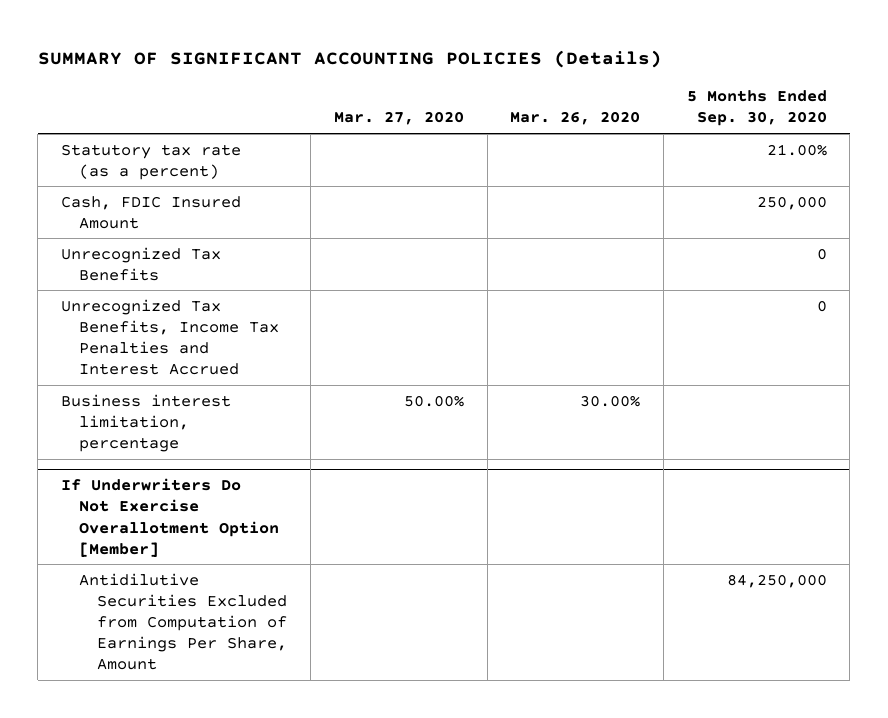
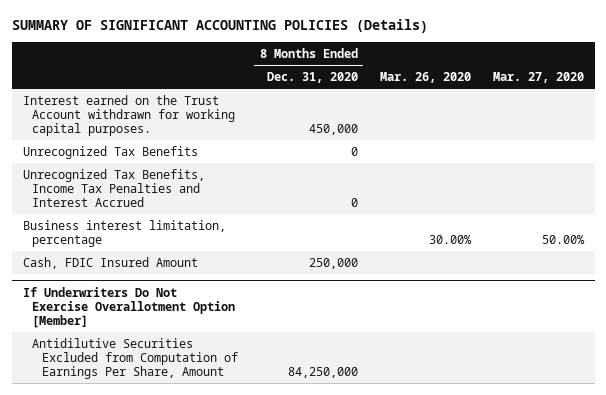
- | Mar. 27, 2020 | Mar. 26, 2020 | 5 Months Ended Sep. 30, 2020
+ | 8 Months Ended Dec. 31, 2020 | Mar. 26, 2020 | Mar. 27, 2020
- Statutory tax rate (as a percent) | | | 21.00%
+ Interest earned on the Trust Account withdrawn for working capital purposes. | 450,000 | |
moved down: Cash, FDIC Insured Amount | 250,000 | |

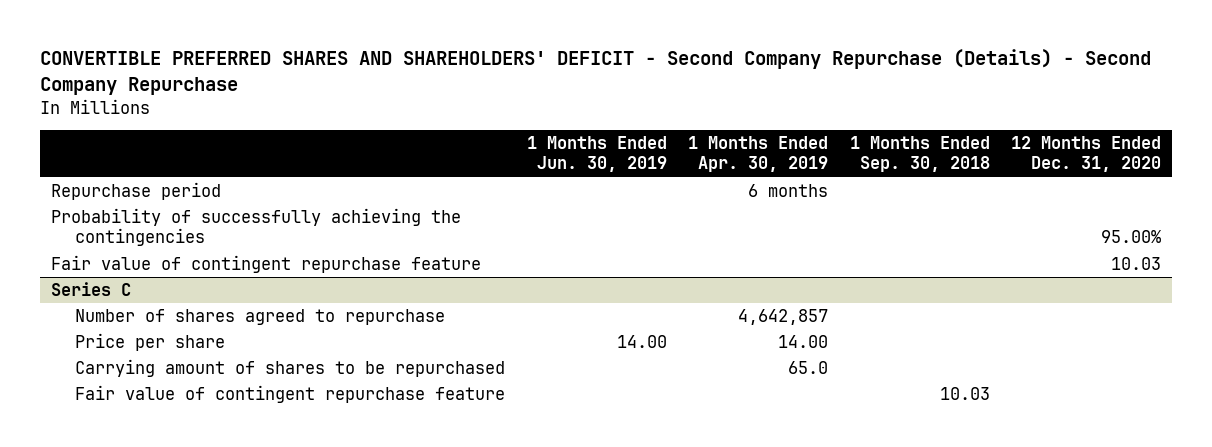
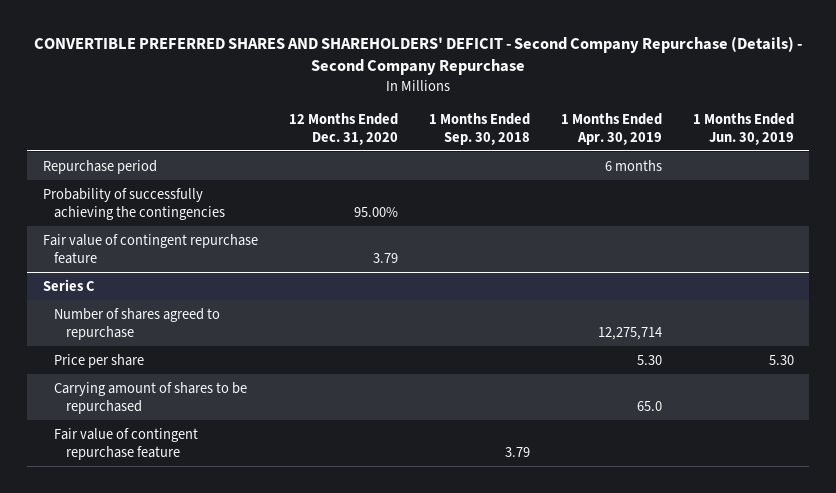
- | 1 Months Ended Jun. 30, 2019 | 1 Months Ended Apr. 30, 2019 | 1 Months Ended Sep. 30, 2018 | 12 Months Ended Dec. 31, 2020
+ | 12 Months Ended Dec. 31, 2020 | 1 Months Ended Sep. 30, 2018 | 1 Months Ended Apr. 30, 2019 | 1 Months Ended Jun. 30, 2019
- Fair value of contingent repurchase feature | | | | 10.03
+ Fair value of contingent repurchase feature | 3.79 | | |
@ Series C
- Number of shares agreed to repurchase | | 4,642,857 | |
- Price per share | 14.00 | 14.00 | |
+ Number of shares agreed to repurchase | | | 12,275,714 |
+ Price per share | | | 5.30 | 5.30
- Fair value of contingent repurchase feature | | | 10.03 |
+ Fair value of contingent repurchase feature | | 3.79 | |

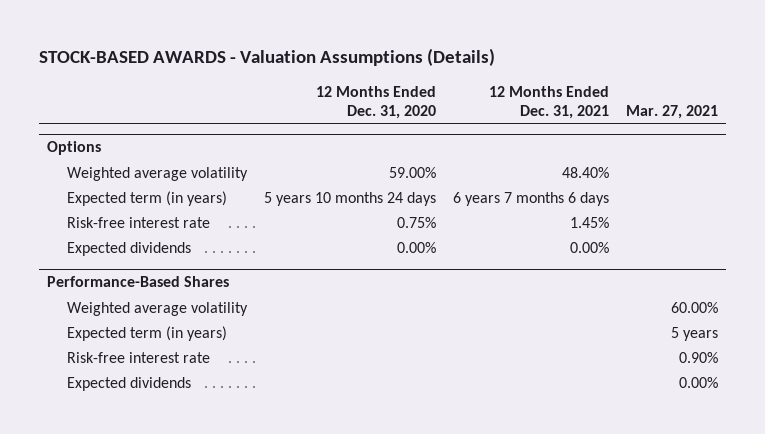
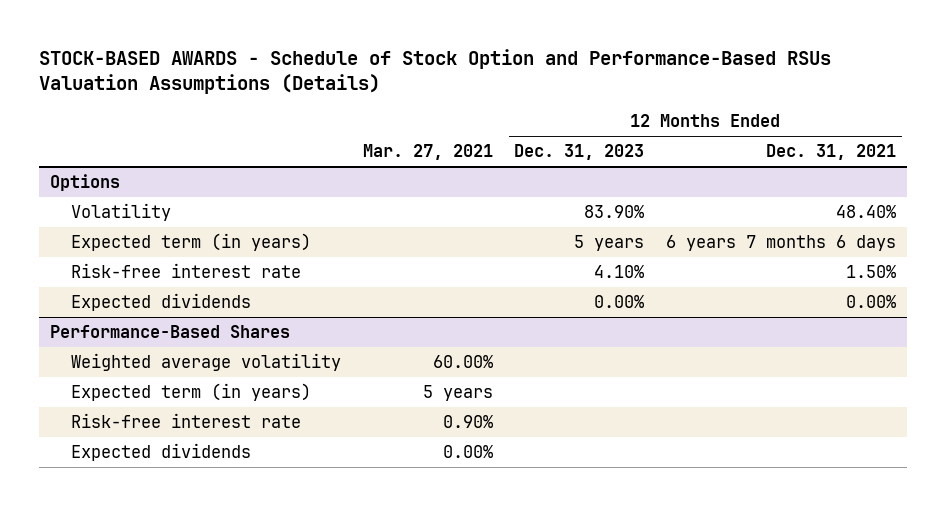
- STOCK-BASED AWARDS - Valuation Assumptions (Details)
+ STOCK-BASED AWARDS - Schedule of Stock Option and Performance-Based RSUs Valuation Assumptions (Details)
- | 12 Months Ended Dec. 31, 2020 | 12 Months Ended Dec. 31, 2021 | Mar. 27, 2021
+ | Mar. 27, 2021 | 12 Months Ended Dec. 31, 2023 | 12 Months Ended Dec. 31, 2021
@ Options
- Weighted average volatility | 59.00% | 48.40% |
+ Volatility | | 83.90% | 48.40%
- Risk-free interest rate | 0.75% | 1.45% |
+ Risk-free interest rate | | 4.10% | 1.50%

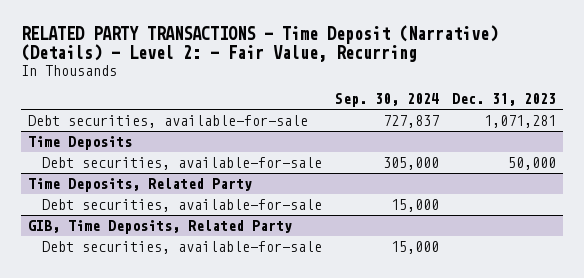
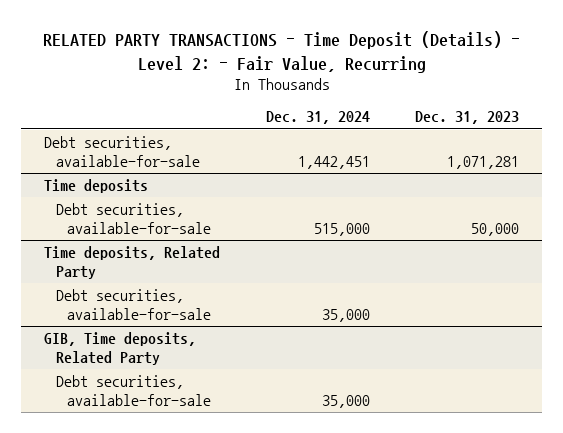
- RELATED PARTY TRANSACTIONS - Time Deposit (Narrative) (Details) - Level 2: - Fair Value, Recurring
+ RELATED PARTY TRANSACTIONS - Time Deposit (Details) - Level 2: - Fair Value, Recurring
- | Sep. 30, 2024 | Dec. 31, 2023
+ | Dec. 31, 2024 | Dec. 31, 2023
- Time Deposits
+ Time deposits
- Time Deposits, Related Party
+ Time deposits, Related Party
- GIB, Time Deposits, Related Party
+ GIB, Time deposits, Related Party

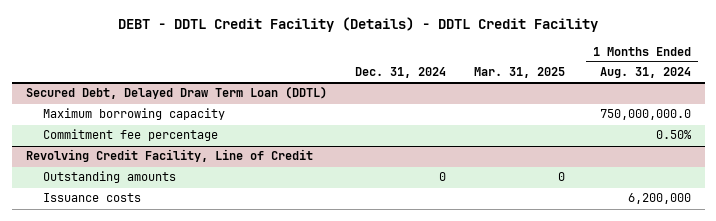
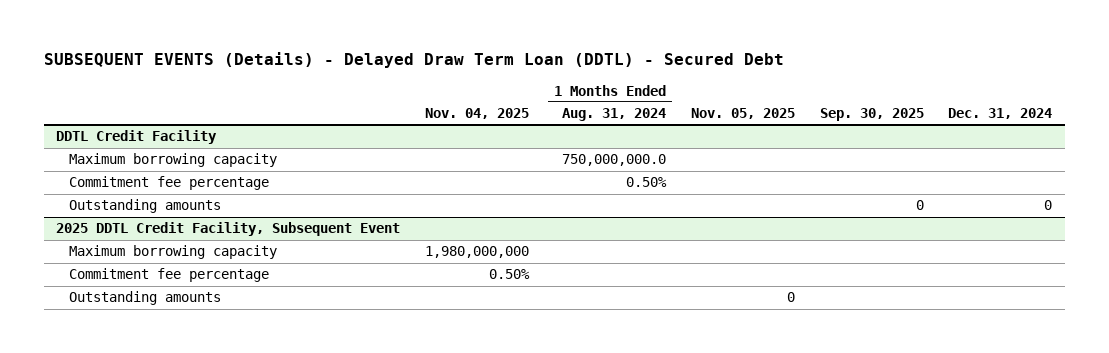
- DEBT - DDTL Credit Facility (Details) - DDTL Credit Facility
+ SUBSEQUENT EVENTS (Details) - Delayed Draw Term Loan (DDTL) - Secured Debt
- | Dec. 31, 2024 | Mar. 31, 2025 | 1 Months Ended Aug. 31, 2024
+ | Nov. 04, 2025 | 1 Months Ended Aug. 31, 2024 | Nov. 05, 2025 | Sep. 30, 2025 | Dec. 31, 2024
- Secured Debt, Delayed Draw Term Loan (DDTL)
+ DDTL Credit Facility
- Revolving Credit Facility, Line of Credit
- Outstanding amounts | 0 | 0 |
- Issuance costs | | | 6,200,000
+ Outstanding amounts | | | | 0 | 0
+ 2025 DDTL Credit Facility, Subsequent Event
+ Maximum borrowing capacity | 1,980,000,000 | | | |
+ Commitment fee percentage | 0.50% | | | |
+ Outstanding amounts | | | 0 | |

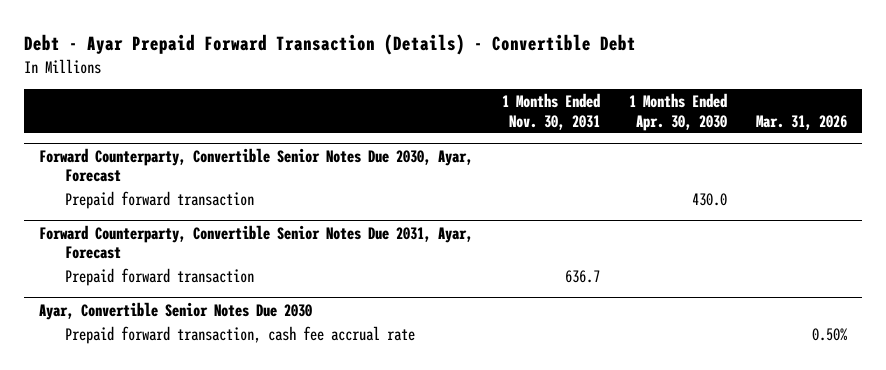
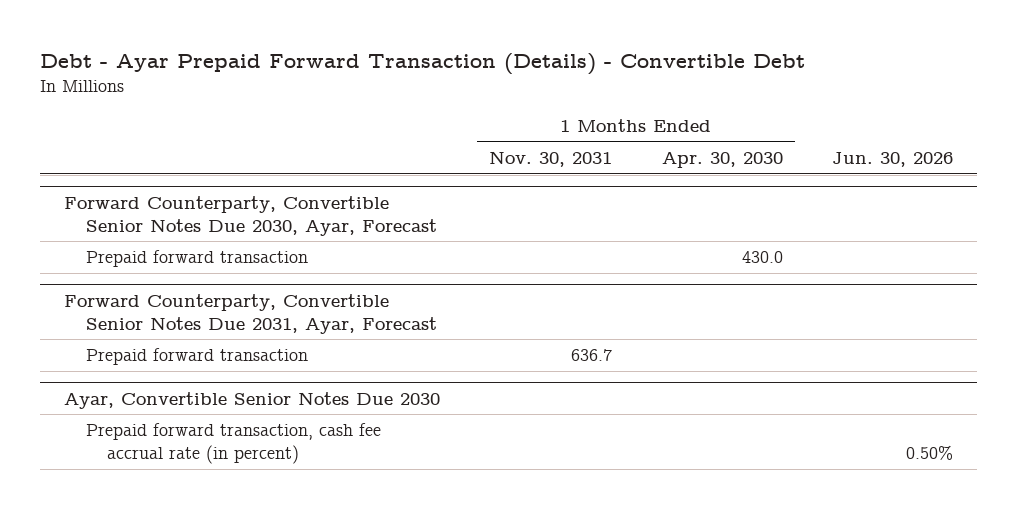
- | 1 Months Ended Nov. 30, 2031 | 1 Months Ended Apr. 30, 2030 | Mar. 31, 2026
+ | 1 Months Ended Nov. 30, 2031 | 1 Months Ended Apr. 30, 2030 | Jun. 30, 2026
@ Ayar, Convertible Senior Notes Due 2030
- Prepaid forward transaction, cash fee accrual rate | | | 0.50%
+ Prepaid forward transaction, cash fee accrual rate (in percent) | | | 0.50%

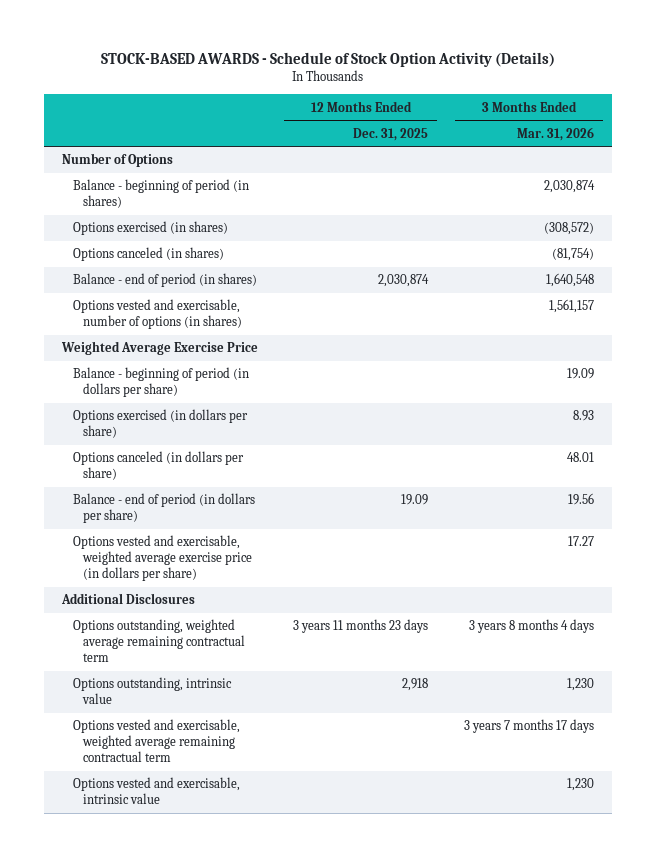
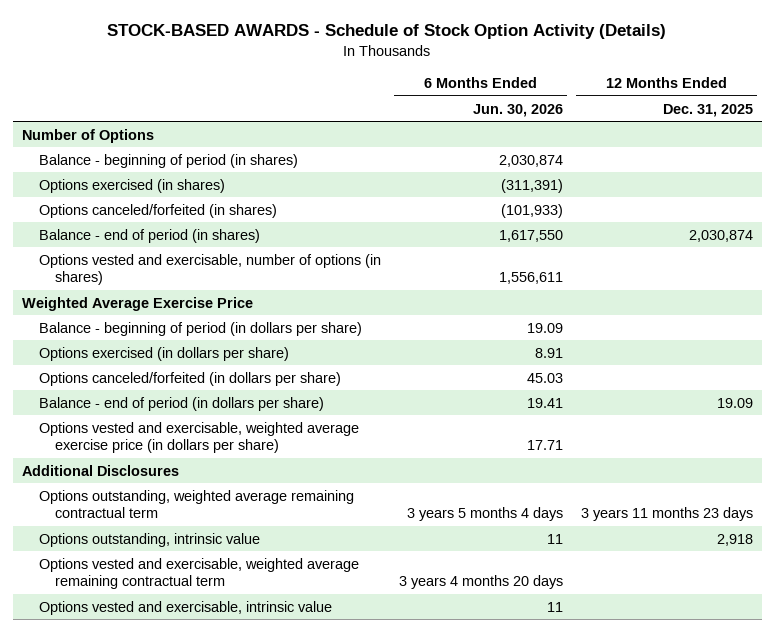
- | 12 Months Ended Dec. 31, 2025 | 3 Months Ended Mar. 31, 2026
+ | 6 Months Ended Jun. 30, 2026 | 12 Months Ended Dec. 31, 2025
- Options canceled (in shares) | | (81,754)
+ Options canceled/forfeited (in shares) | (101,933) |
- Options canceled (in dollars per share) | | 48.01
+ Options canceled/forfeited (in dollars per share) | 45.03 |

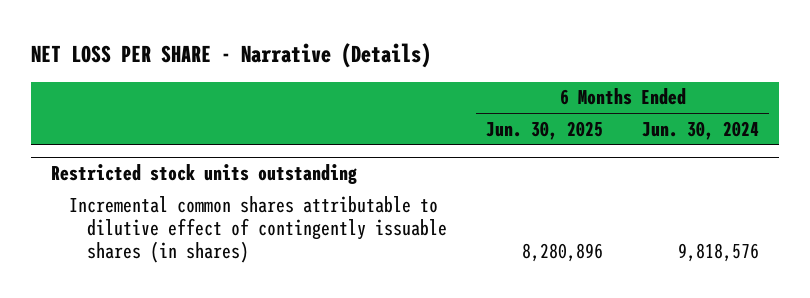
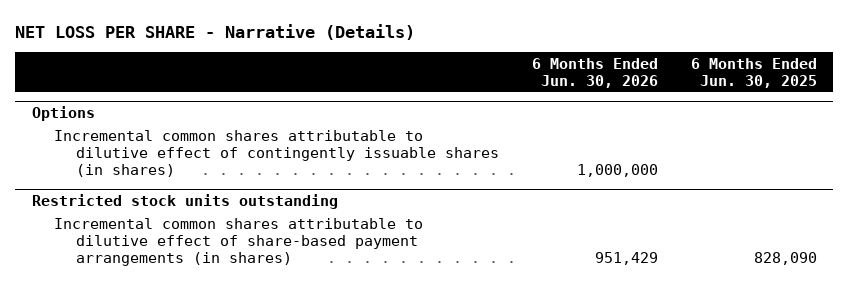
- | 6 Months Ended Jun. 30, 2025 | 6 Months Ended Jun. 30, 2024
+ | 6 Months Ended Jun. 30, 2026 | 6 Months Ended Jun. 30, 2025
+ Options
+ Incremental common shares attributable to dilutive effect of contingently issuable shares (in shares) | 1,000,000 |
@ Restricted stock units outstanding
- Incremental common shares attributable to dilutive effect of contingently issuable shares (in shares) | 8,280,896 | 9,818,576
+ Incremental common shares attributable to dilutive effect of share-based payment arrangements (in shares) | 951,429 | 828,090

